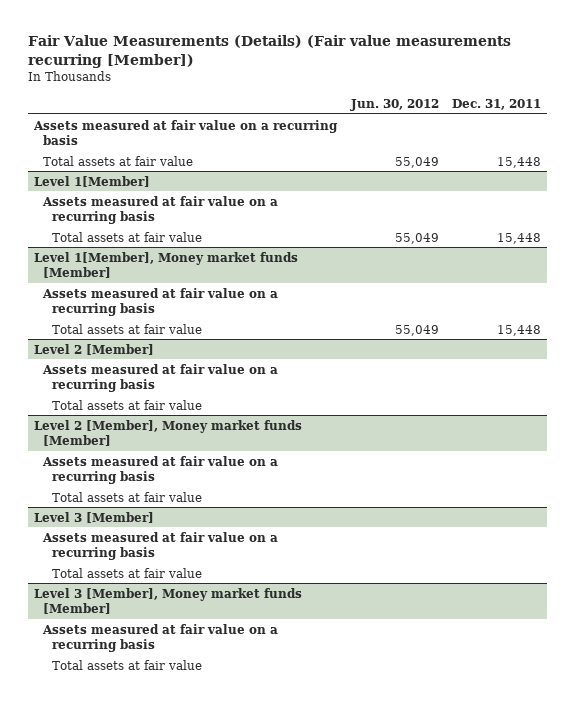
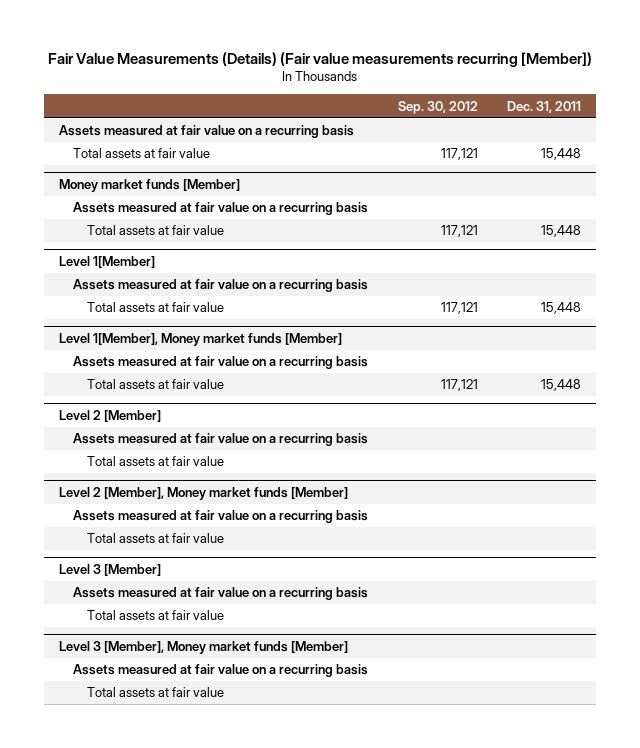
- | Jun. 30, 2012 | Dec. 31, 2011
+ | Sep. 30, 2012 | Dec. 31, 2011
+ Money market funds [Member]
+ Assets measured at fair value on a recurring basis
+ Total assets at fair value | 117,121 | 15,448

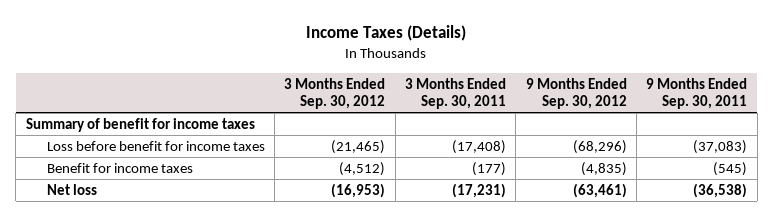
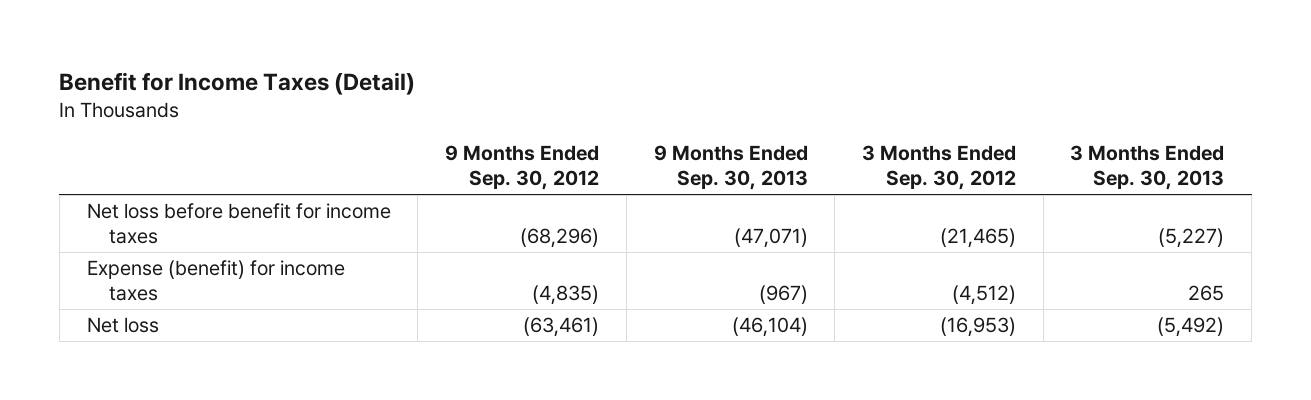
- Income Taxes (Details)
+ Benefit for Income Taxes (Detail)
- | 3 Months Ended Sep. 30, 2012 | 3 Months Ended Sep. 30, 2011 | 9 Months Ended Sep. 30, 2012 | 9 Months Ended Sep. 30, 2011
+ | 9 Months Ended Sep. 30, 2012 | 9 Months Ended Sep. 30, 2013 | 3 Months Ended Sep. 30, 2012 | 3 Months Ended Sep. 30, 2013
- Summary of benefit for income taxes
- Loss before benefit for income taxes | (21,465) | (17,408) | (68,296) | (37,083)
- Benefit for income taxes | (4,512) | (177) | (4,835) | (545)
+ Net loss before benefit for income taxes | (68,296) | (47,071) | (21,465) | (5,227)
+ Expense (benefit) for income taxes | (4,835) | (967) | (4,512) | 265

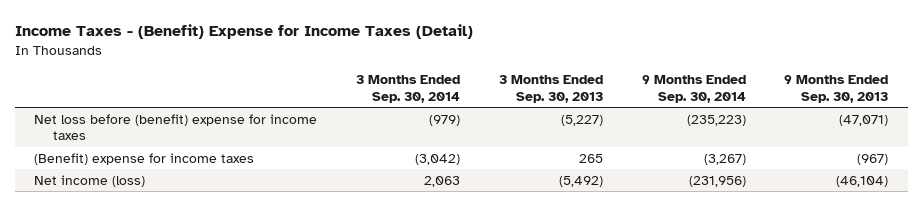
- Benefit for Income Taxes (Detail)
+ Income Taxes - (Benefit) Expense for Income Taxes (Detail)
- | 9 Months Ended Sep. 30, 2012 | 9 Months Ended Sep. 30, 2013 | 3 Months Ended Sep. 30, 2012 | 3 Months Ended Sep. 30, 2013
+ | 3 Months Ended Sep. 30, 2014 | 3 Months Ended Sep. 30, 2013 | 9 Months Ended Sep. 30, 2014 | 9 Months Ended Sep. 30, 2013
- Net loss before benefit for income taxes | (68,296) | (47,071) | (21,465) | (5,227)
- Expense (benefit) for income taxes | (4,835) | (967) | (4,512) | 265
- Net loss | (63,461) | (46,104) | (16,953) | (5,492)
+ Net loss before (benefit) expense for income taxes | (979) | (5,227) | (235,223) | (47,071)
+ (Benefit) expense for income taxes | (3,042) | 265 | (3,267) | (967)
+ Net income (loss) | 2,063 | (5,492) | (231,956) | (46,104)

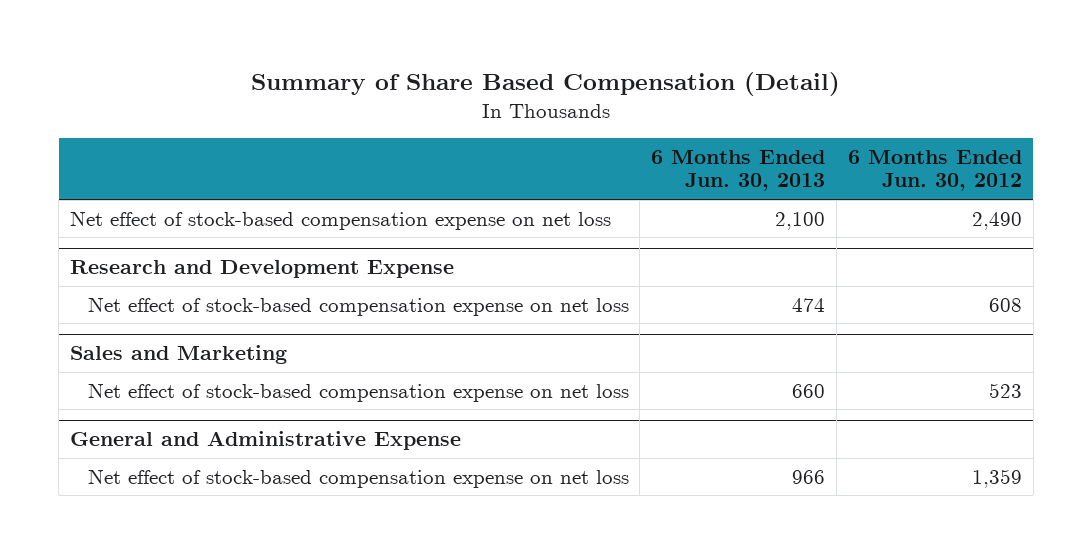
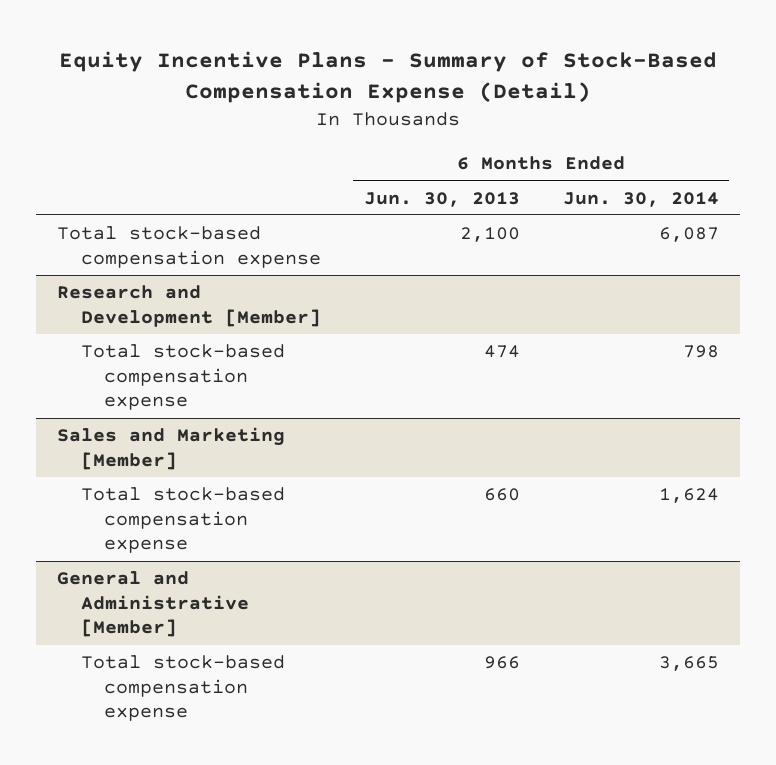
- Summary of Share Based Compensation (Detail)
+ Equity Incentive Plans - Summary of Stock-Based Compensation Expense (Detail)
- | 6 Months Ended Jun. 30, 2013 | 6 Months Ended Jun. 30, 2012
+ | 6 Months Ended Jun. 30, 2013 | 6 Months Ended Jun. 30, 2014
- Net effect of stock-based compensation expense on net loss | 2,100 | 2,490
- Research and Development Expense
- Net effect of stock-based compensation expense on net loss | 474 | 608
- Sales and Marketing
- Net effect of stock-based compensation expense on net loss | 660 | 523
- General and Administrative Expense
- Net effect of stock-based compensation expense on net loss | 966 | 1,359
+ Total stock-based compensation expense | 2,100 | 6,087
+ Research and Development [Member]
+ Total stock-based compensation expense | 474 | 798
+ Sales and Marketing [Member]
+ Total stock-based compensation expense | 660 | 1,624
+ General and Administrative [Member]
+ Total stock-based compensation expense | 966 | 3,665

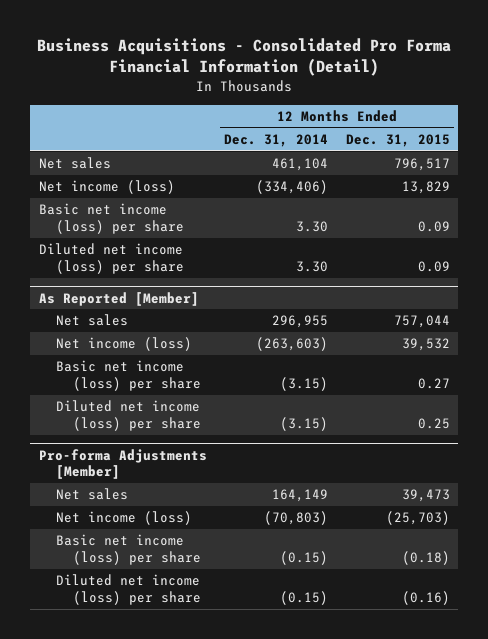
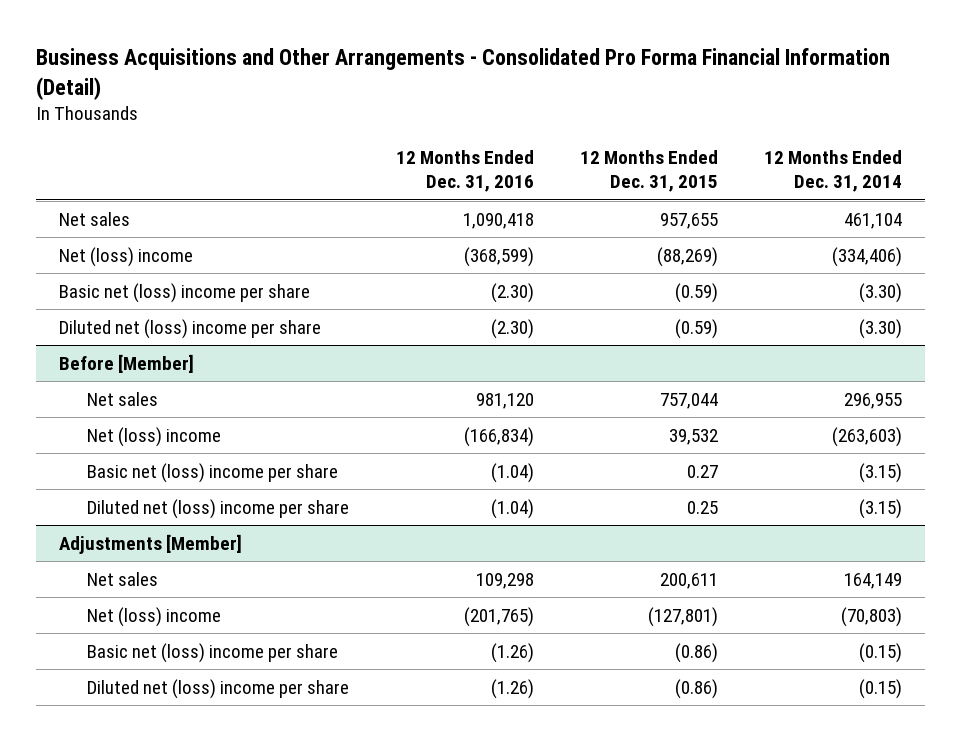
- Business Acquisitions - Consolidated Pro Forma Financial Information (Detail)
+ Business Acquisitions and Other Arrangements - Consolidated Pro Forma Financial Information (Detail)
- | 12 Months Ended Dec. 31, 2014 | 12 Months Ended Dec. 31, 2015
+ | 12 Months Ended Dec. 31, 2016 | 12 Months Ended Dec. 31, 2015 | 12 Months Ended Dec. 31, 2014
- Net sales | 461,104 | 796,517
- Net income (loss) | (334,406) | 13,829
- Basic net income (loss) per share | 3.30 | 0.09
- Diluted net income (loss) per share | 3.30 | 0.09
- As Reported [Member]
+ Net sales | 1,090,418 | 957,655 | 461,104
+ Net (loss) income | (368,599) | (88,269) | (334,406)
+ Basic net (loss) income per share | (2.30) | (0.59) | (3.30)
+ Diluted net (loss) income per share | (2.30) | (0.59) | (3.30)
+ Before [Member]
- Net income (loss) | (263,603) | 39,532
- Basic net income (loss) per share | (3.15) | 0.27
- Diluted net income (loss) per share | (3.15) | 0.25
- Pro-forma Adjustments [Member]
- Net sales | 164,149 | 39,473
- Net income (loss) | (70,803) | (25,703)
- Basic net income (loss) per share | (0.15) | (0.18)
- Diluted net income (loss) per share | (0.15) | (0.16)
+ Net (loss) income | (166,834) | 39,532 | (263,603)
+ Basic net (loss) income per share | (1.04) | 0.27 | (3.15)
+ Diluted net (loss) income per share | (1.04) | 0.25 | (3.15)
+ Adjustments [Member]
+ Net sales | 109,298 | 200,611 | 164,149
+ Net (loss) income | (201,765) | (127,801) | (70,803)
+ Basic net (loss) income per share | (1.26) | (0.86) | (0.15)
+ Diluted net (loss) income per share | (1.26) | (0.86) | (0.15)

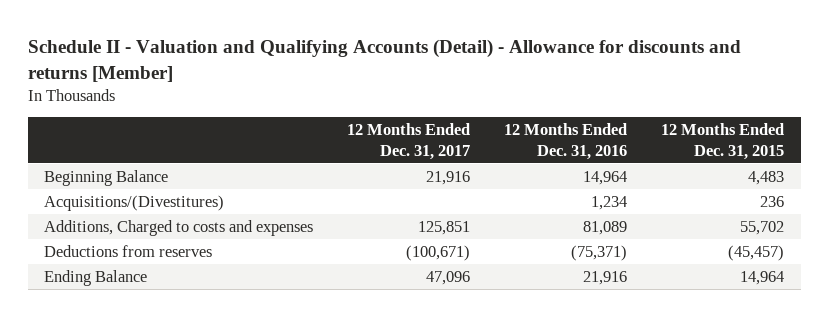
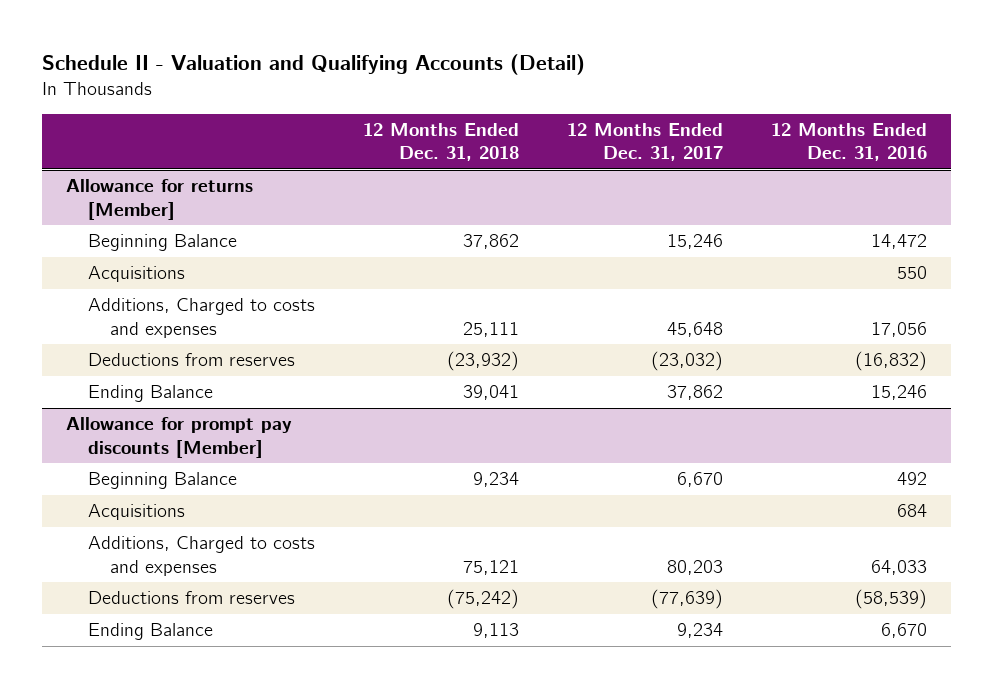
- Schedule II - Valuation and Qualifying Accounts (Detail) - Allowance for discounts and returns [Member]
+ Schedule II - Valuation and Qualifying Accounts (Detail)
- | 12 Months Ended Dec. 31, 2017 | 12 Months Ended Dec. 31, 2016 | 12 Months Ended Dec. 31, 2015
+ | 12 Months Ended Dec. 31, 2018 | 12 Months Ended Dec. 31, 2017 | 12 Months Ended Dec. 31, 2016
- Beginning Balance | 21,916 | 14,964 | 4,483
- Acquisitions/(Divestitures) | | 1,234 | 236
- Additions, Charged to costs and expenses | 125,851 | 81,089 | 55,702
- Deductions from reserves | (100,671) | (75,371) | (45,457)
- Ending Balance | 47,096 | 21,916 | 14,964
+ Allowance for returns [Member]
+ Beginning Balance | 37,862 | 15,246 | 14,472
+ Acquisitions | | | 550
+ Additions, Charged to costs and expenses | 25,111 | 45,648 | 17,056
+ Deductions from reserves | (23,932) | (23,032) | (16,832)
+ Ending Balance | 39,041 | 37,862 | 15,246
+ Allowance for prompt pay discounts [Member]
+ Beginning Balance | 9,234 | 6,670 | 492
+ Acquisitions | | | 684
+ Additions, Charged to costs and expenses | 75,121 | 80,203 | 64,033
+ Deductions from reserves | (75,242) | (77,639) | (58,539)
+ Ending Balance | 9,113 | 9,234 | 6,670

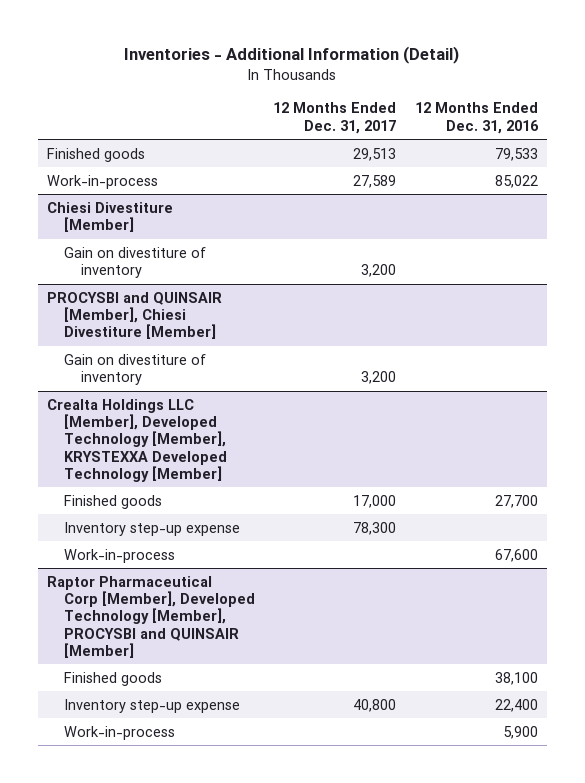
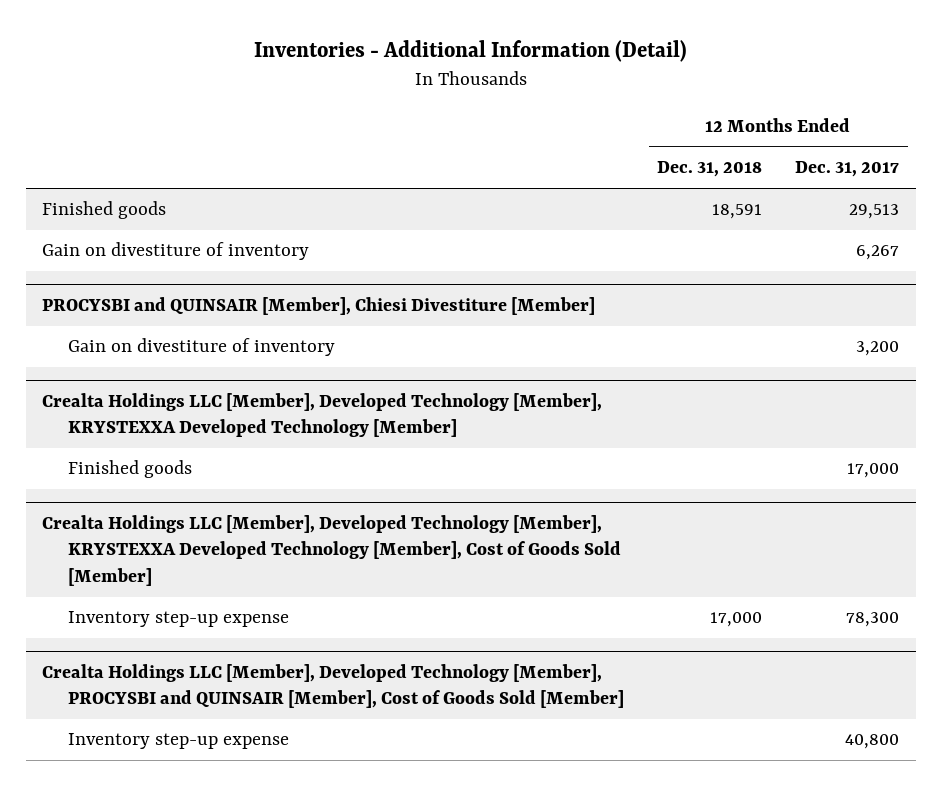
- | 12 Months Ended Dec. 31, 2017 | 12 Months Ended Dec. 31, 2016
+ | 12 Months Ended Dec. 31, 2018 | 12 Months Ended Dec. 31, 2017
- Work-in-process | 27,589 | 85,022
- Chiesi Divestiture [Member]
- Gain on divestiture of inventory | 3,200 |
+ Gain on divestiture of inventory | | 6,267
+ Crealta Holdings LLC [Member], Developed Technology [Member], KRYSTEXXA Developed Technology [Member], Cost of Goods Sold [Member]
@ Crealta Holdings LLC [Member], Developed Technology [Member], KRYSTEXXA Developed Technology [Member]
- Work-in-process | | 67,600
- Raptor Pharmaceutical Corp [Member], Developed Technology [Member], PROCYSBI and QUINSAIR [Member]
- Finished goods | | 38,100
+ Crealta Holdings LLC [Member], Developed Technology [Member], PROCYSBI and QUINSAIR [Member], Cost of Goods Sold [Member]
- Work-in-process | | 5,900

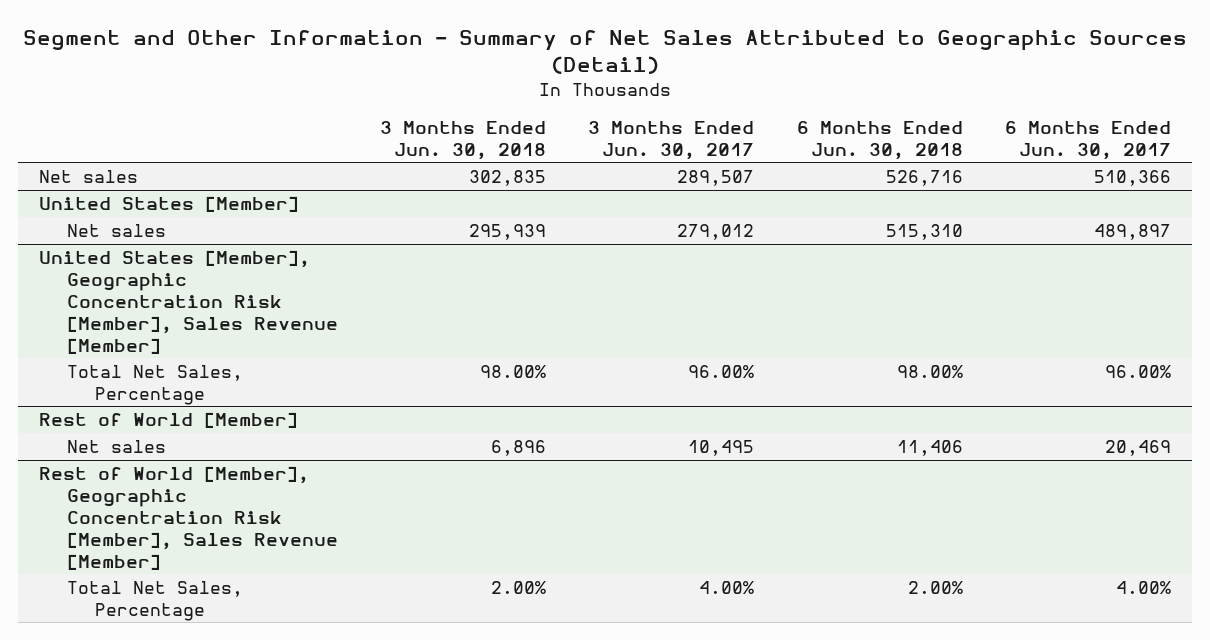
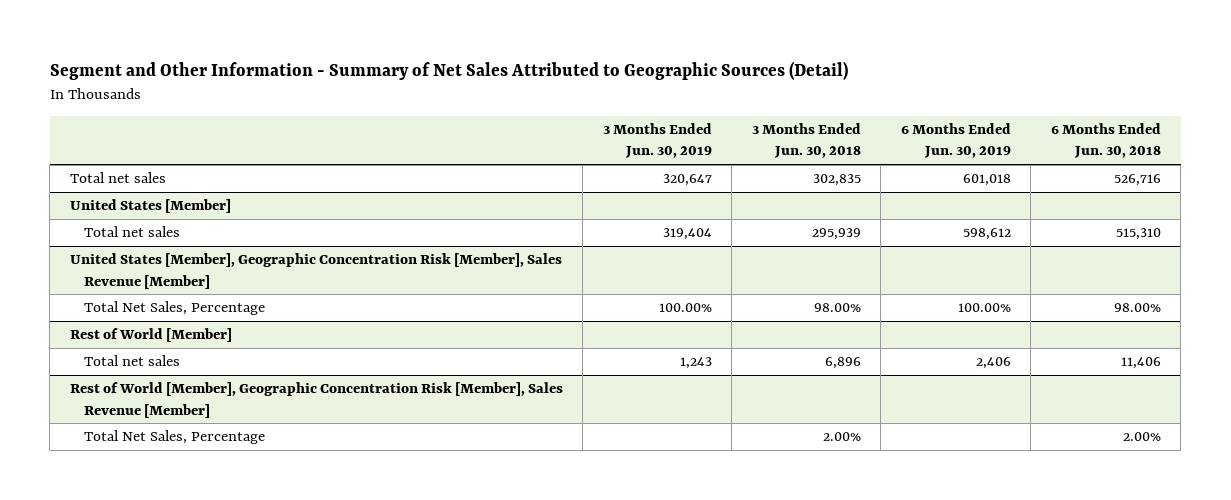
- | 3 Months Ended Jun. 30, 2018 | 3 Months Ended Jun. 30, 2017 | 6 Months Ended Jun. 30, 2018 | 6 Months Ended Jun. 30, 2017
+ | 3 Months Ended Jun. 30, 2019 | 3 Months Ended Jun. 30, 2018 | 6 Months Ended Jun. 30, 2019 | 6 Months Ended Jun. 30, 2018
- Net sales | 302,835 | 289,507 | 526,716 | 510,366
+ Total net sales | 320,647 | 302,835 | 601,018 | 526,716
@ United States [Member]
- Net sales | 295,939 | 279,012 | 515,310 | 489,897
+ Total net sales | 319,404 | 295,939 | 598,612 | 515,310
@ Rest of World [Member]
- Net sales | 6,896 | 10,495 | 11,406 | 20,469
+ Total net sales | 1,243 | 6,896 | 2,406 | 11,406

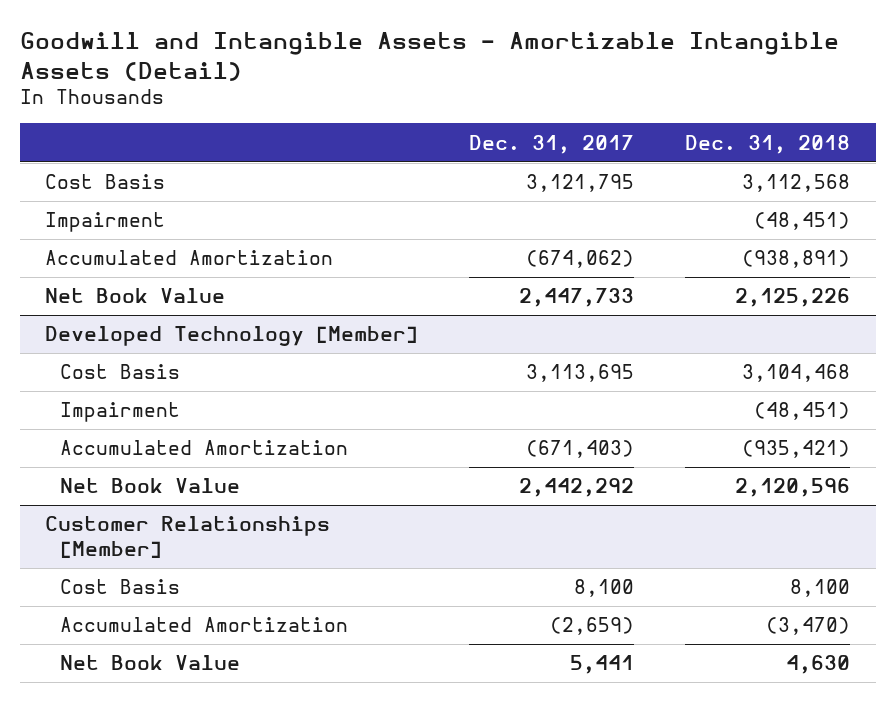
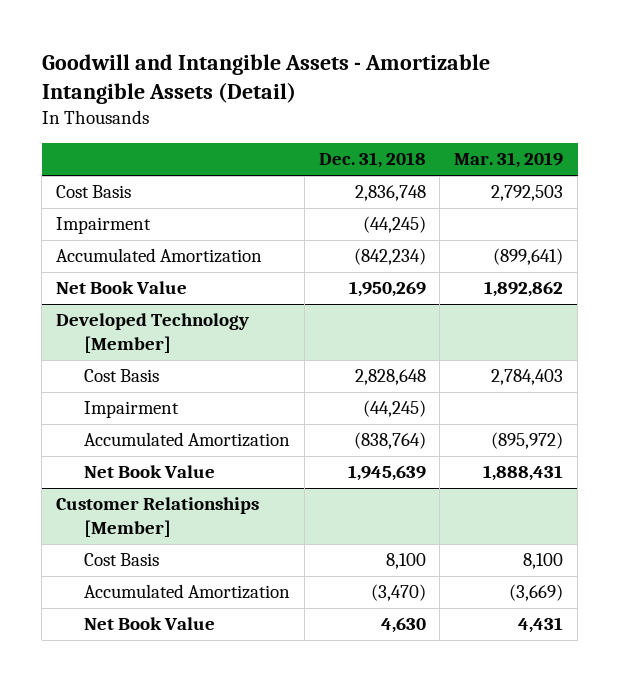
- | Dec. 31, 2017 | Dec. 31, 2018
+ | Dec. 31, 2018 | Mar. 31, 2019
- Cost Basis | 3,121,795 | 3,112,568
- Impairment | | (48,451)
- Accumulated Amortization | (674,062) | (938,891)
- Net Book Value | 2,447,733 | 2,125,226
+ Cost Basis | 2,836,748 | 2,792,503
+ Impairment | (44,245) |
+ Accumulated Amortization | (842,234) | (899,641)
+ Net Book Value | 1,950,269 | 1,892,862
@ Developed Technology [Member]
- Cost Basis | 3,113,695 | 3,104,468
- Impairment | | (48,451)
- Accumulated Amortization | (671,403) | (935,421)
- Net Book Value | 2,442,292 | 2,120,596
+ Cost Basis | 2,828,648 | 2,784,403
+ Impairment | (44,245) |
+ Accumulated Amortization | (838,764) | (895,972)
+ Net Book Value | 1,945,639 | 1,888,431

